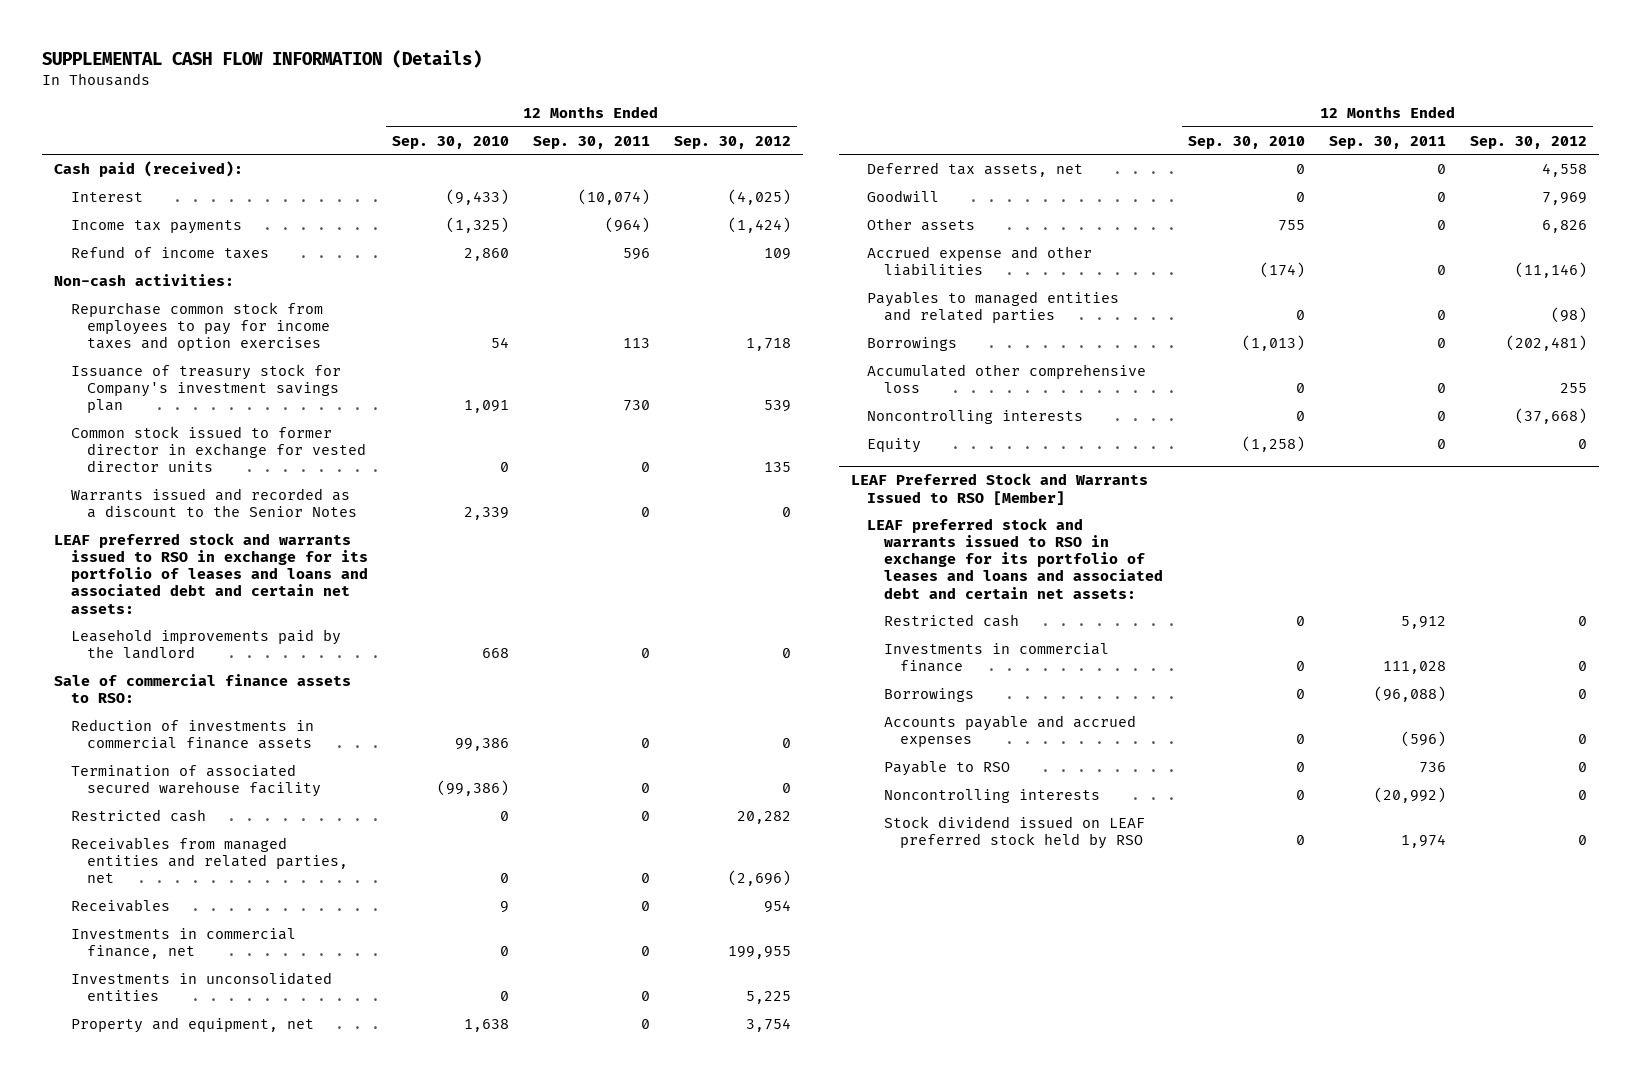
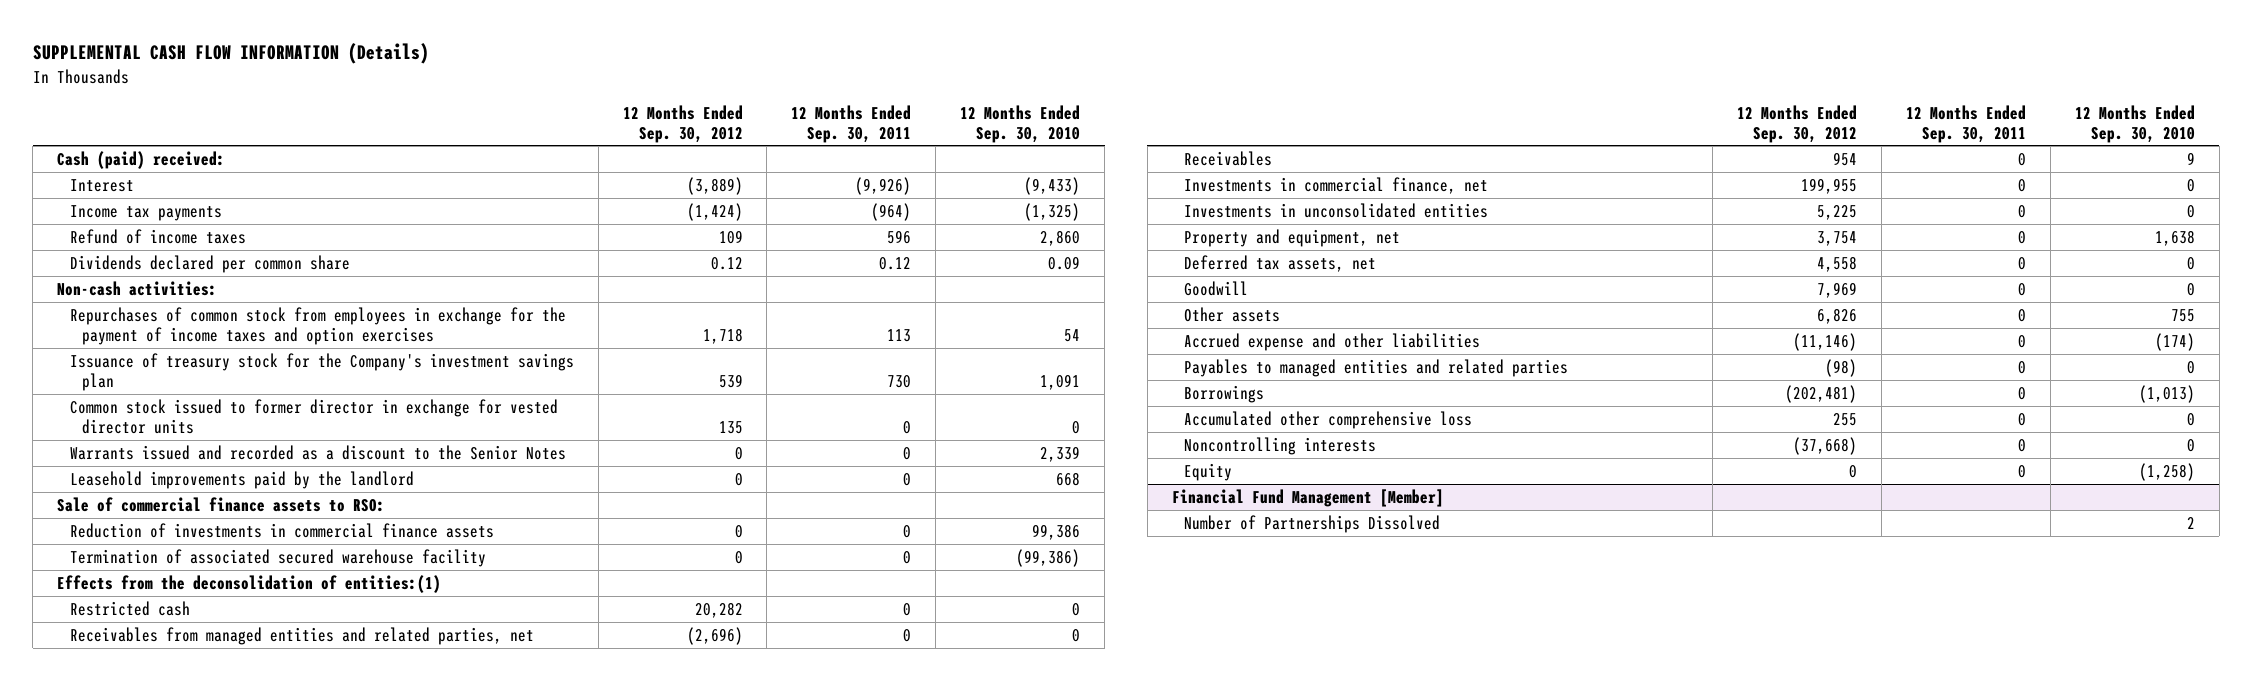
- | 12 Months Ended Sep. 30, 2010 | 12 Months Ended Sep. 30, 2011 | 12 Months Ended Sep. 30, 2012
+ | 12 Months Ended Sep. 30, 2012 | 12 Months Ended Sep. 30, 2011 | 12 Months Ended Sep. 30, 2010
- Cash paid (received):
- Interest | (9,433) | (10,074) | (4,025)
+ Cash (paid) received:
+ Interest | (3,889) | (9,926) | (9,433)
+ Dividends declared per common share | 0.12 | 0.12 | 0.09
- Repurchase common stock from employees to pay for income taxes and option exercises | 54 | 113 | 1,718
- Issuance of treasury stock for Company's investment savings plan | 1,091 | 730 | 539
+ Repurchases of common stock from employees in exchange for the payment of income taxes and option exercises | 1,718 | 113 | 54
+ Issuance of treasury stock for the Company's investment savings plan | 539 | 730 | 1,091
- LEAF preferred stock and warrants issued to RSO in exchange for its portfolio of leases and loans and associated debt and certain net assets:
+ Effects from the deconsolidation of entities:(1)
- LEAF Preferred Stock and Warrants Issued to RSO [Member]
- LEAF preferred stock and warrants issued to RSO in exchange for its portfolio of leases and loans and associated debt and certain net assets:
- Restricted cash | 0 | 5,912 | 0
- Investments in commercial finance | 0 | 111,028 | 0
- Borrowings | 0 | (96,088) | 0
- Accounts payable and accrued expenses | 0 | (596) | 0
- Payable to RSO | 0 | 736 | 0
- Noncontrolling interests | 0 | (20,992) | 0
- Stock dividend issued on LEAF preferred stock held by RSO | 0 | 1,974 | 0
+ Financial Fund Management [Member]
+ Number of Partnerships Dissolved | | | 2

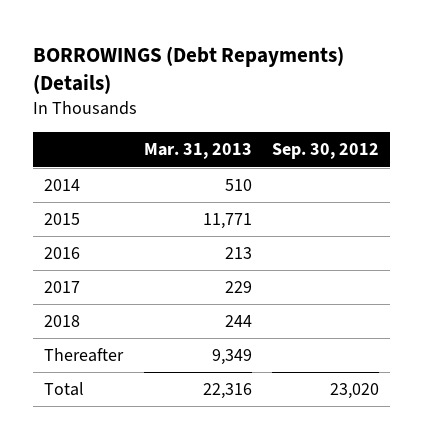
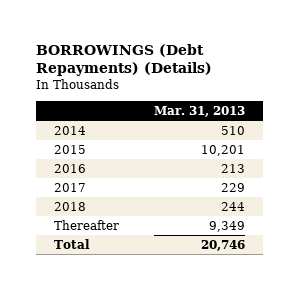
- | Mar. 31, 2013 | Sep. 30, 2012
+ | Mar. 31, 2013
- 2015 | 11,771 |
+ 2015 | 10,201
- Total | 22,316 | 23,020
+ Total | 20,746

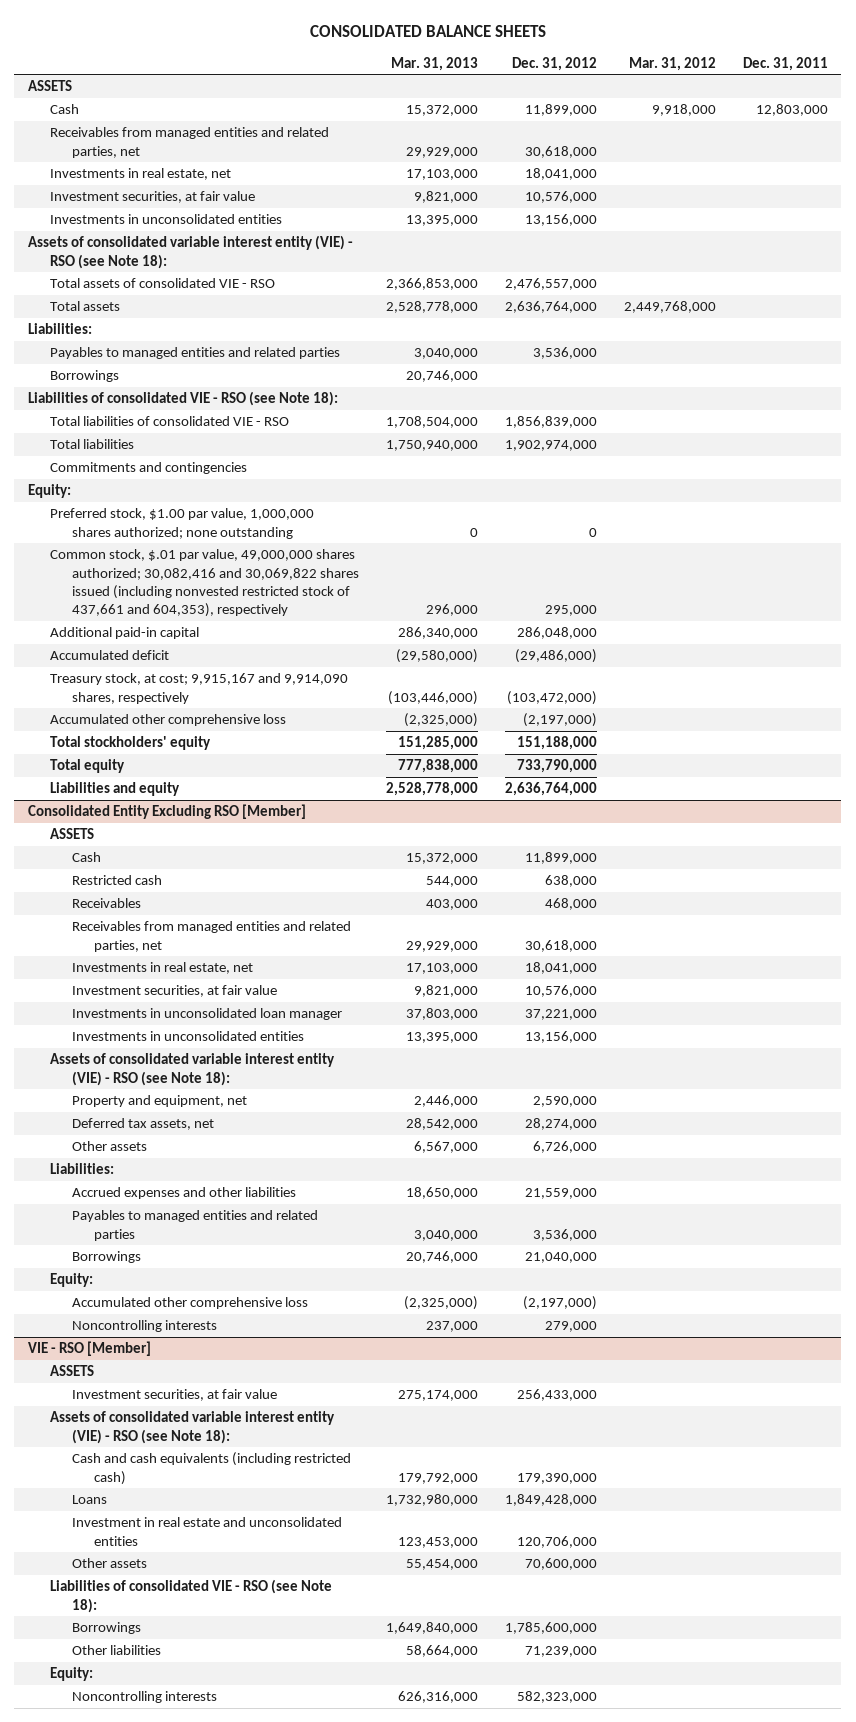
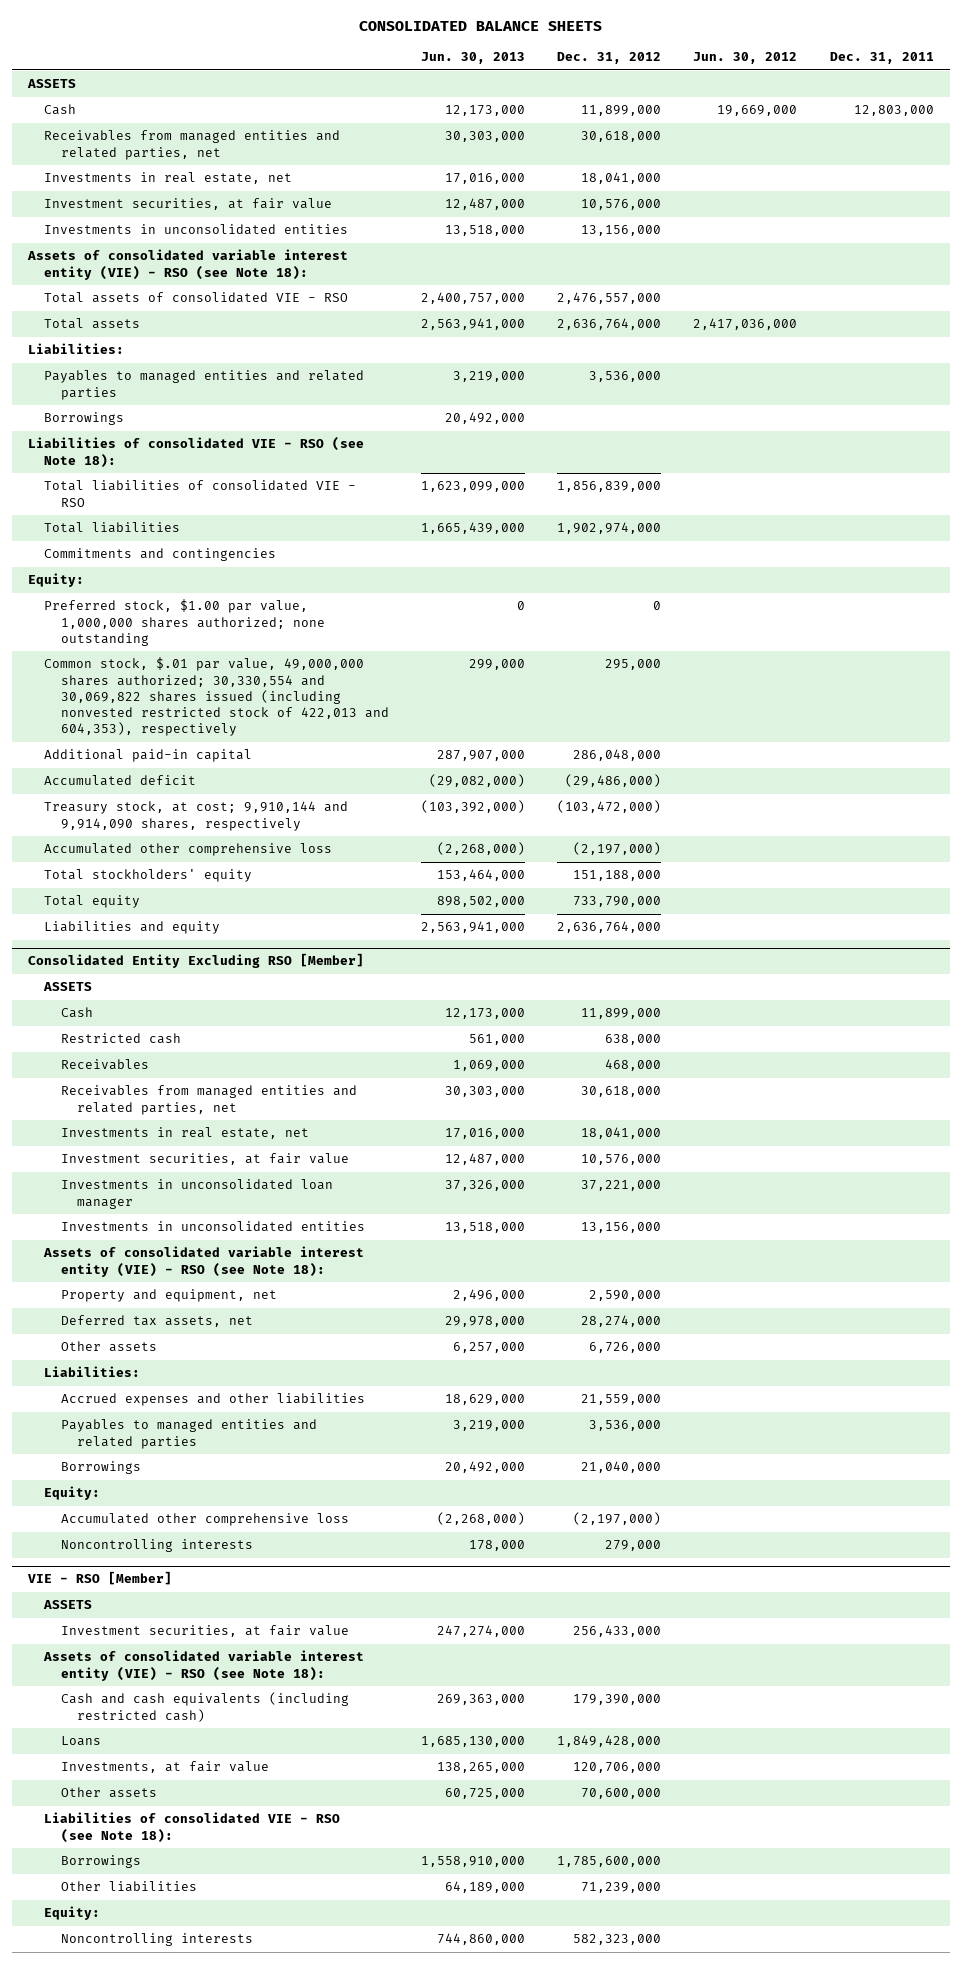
- | Mar. 31, 2013 | Dec. 31, 2012 | Mar. 31, 2012 | Dec. 31, 2011
+ | Jun. 30, 2013 | Dec. 31, 2012 | Jun. 30, 2012 | Dec. 31, 2011
- Common stock, $.01 par value, 49,000,000 shares authorized; 30,082,416 and 30,069,822 shares issued (including nonvested restricted stock of 437,661 and 604,353), respectively | 296,000 | 295,000 | |
+ Common stock, $.01 par value, 49,000,000 shares authorized; 30,330,554 and 30,069,822 shares issued (including nonvested restricted stock of 422,013 and 604,353), respectively | 299,000 | 295,000 | |
- Treasury stock, at cost; 9,915,167 and 9,914,090 shares, respectively | (103,446,000) | (103,472,000) | |
+ Treasury stock, at cost; 9,910,144 and 9,914,090 shares, respectively | (103,392,000) | (103,472,000) | |
@ VIE - RSO [Member]
- Investment in real estate and unconsolidated entities | 123,453,000 | 120,706,000 | |
+ Investments, at fair value | 138,265,000 | 120,706,000 | |

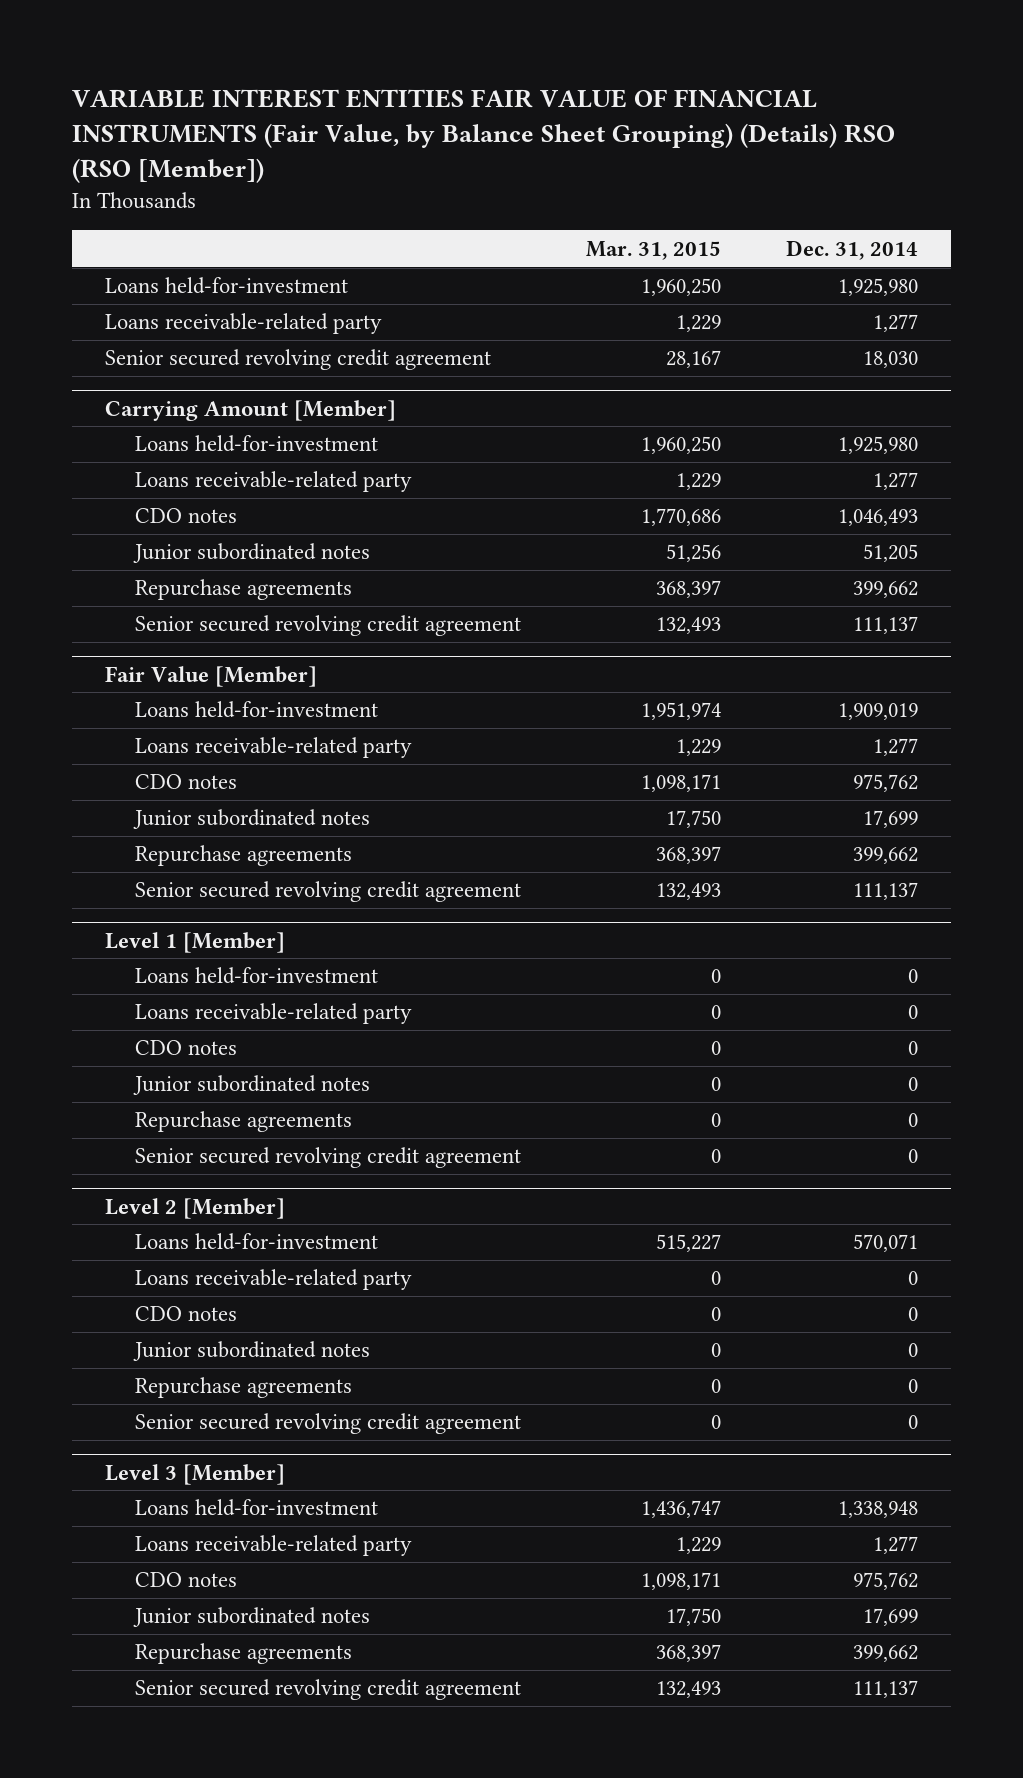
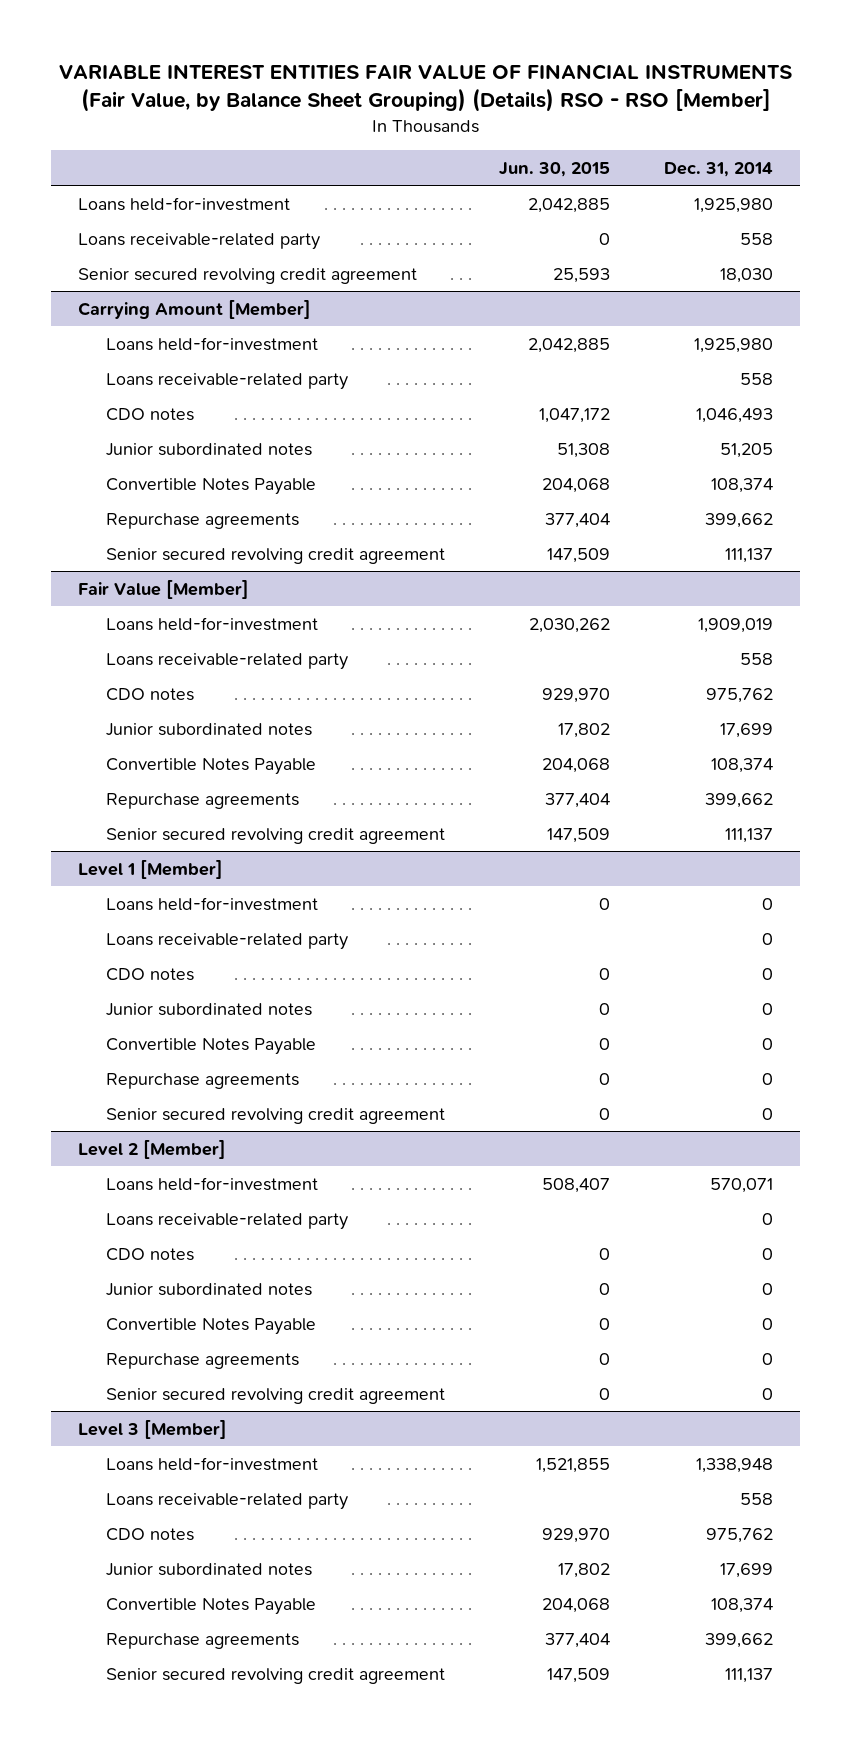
- VARIABLE INTEREST ENTITIES FAIR VALUE OF FINANCIAL INSTRUMENTS (Fair Value, by Balance Sheet Grouping) (Details) RSO (RSO [Member])
+ VARIABLE INTEREST ENTITIES FAIR VALUE OF FINANCIAL INSTRUMENTS (Fair Value, by Balance Sheet Grouping) (Details) RSO - RSO [Member]
- | Mar. 31, 2015 | Dec. 31, 2014
+ | Jun. 30, 2015 | Dec. 31, 2014
- Loans receivable-related party | 1,229 | 1,277
+ Loans receivable-related party | 0 | 558
@ Carrying Amount [Member]
- Loans receivable-related party | 1,229 | 1,277
+ Loans receivable-related party | | 558
+ Convertible Notes Payable | 204,068 | 108,374
@ Fair Value [Member]
- Loans receivable-related party | 1,229 | 1,277
+ Loans receivable-related party | | 558
+ Convertible Notes Payable | 204,068 | 108,374
@ Level 1 [Member]
+ Convertible Notes Payable | 0 | 0
@ Level 2 [Member]
+ Convertible Notes Payable | 0 | 0
@ Level 3 [Member]
- Loans receivable-related party | 1,229 | 1,277
+ Loans receivable-related party | | 558
+ Convertible Notes Payable | 204,068 | 108,374

